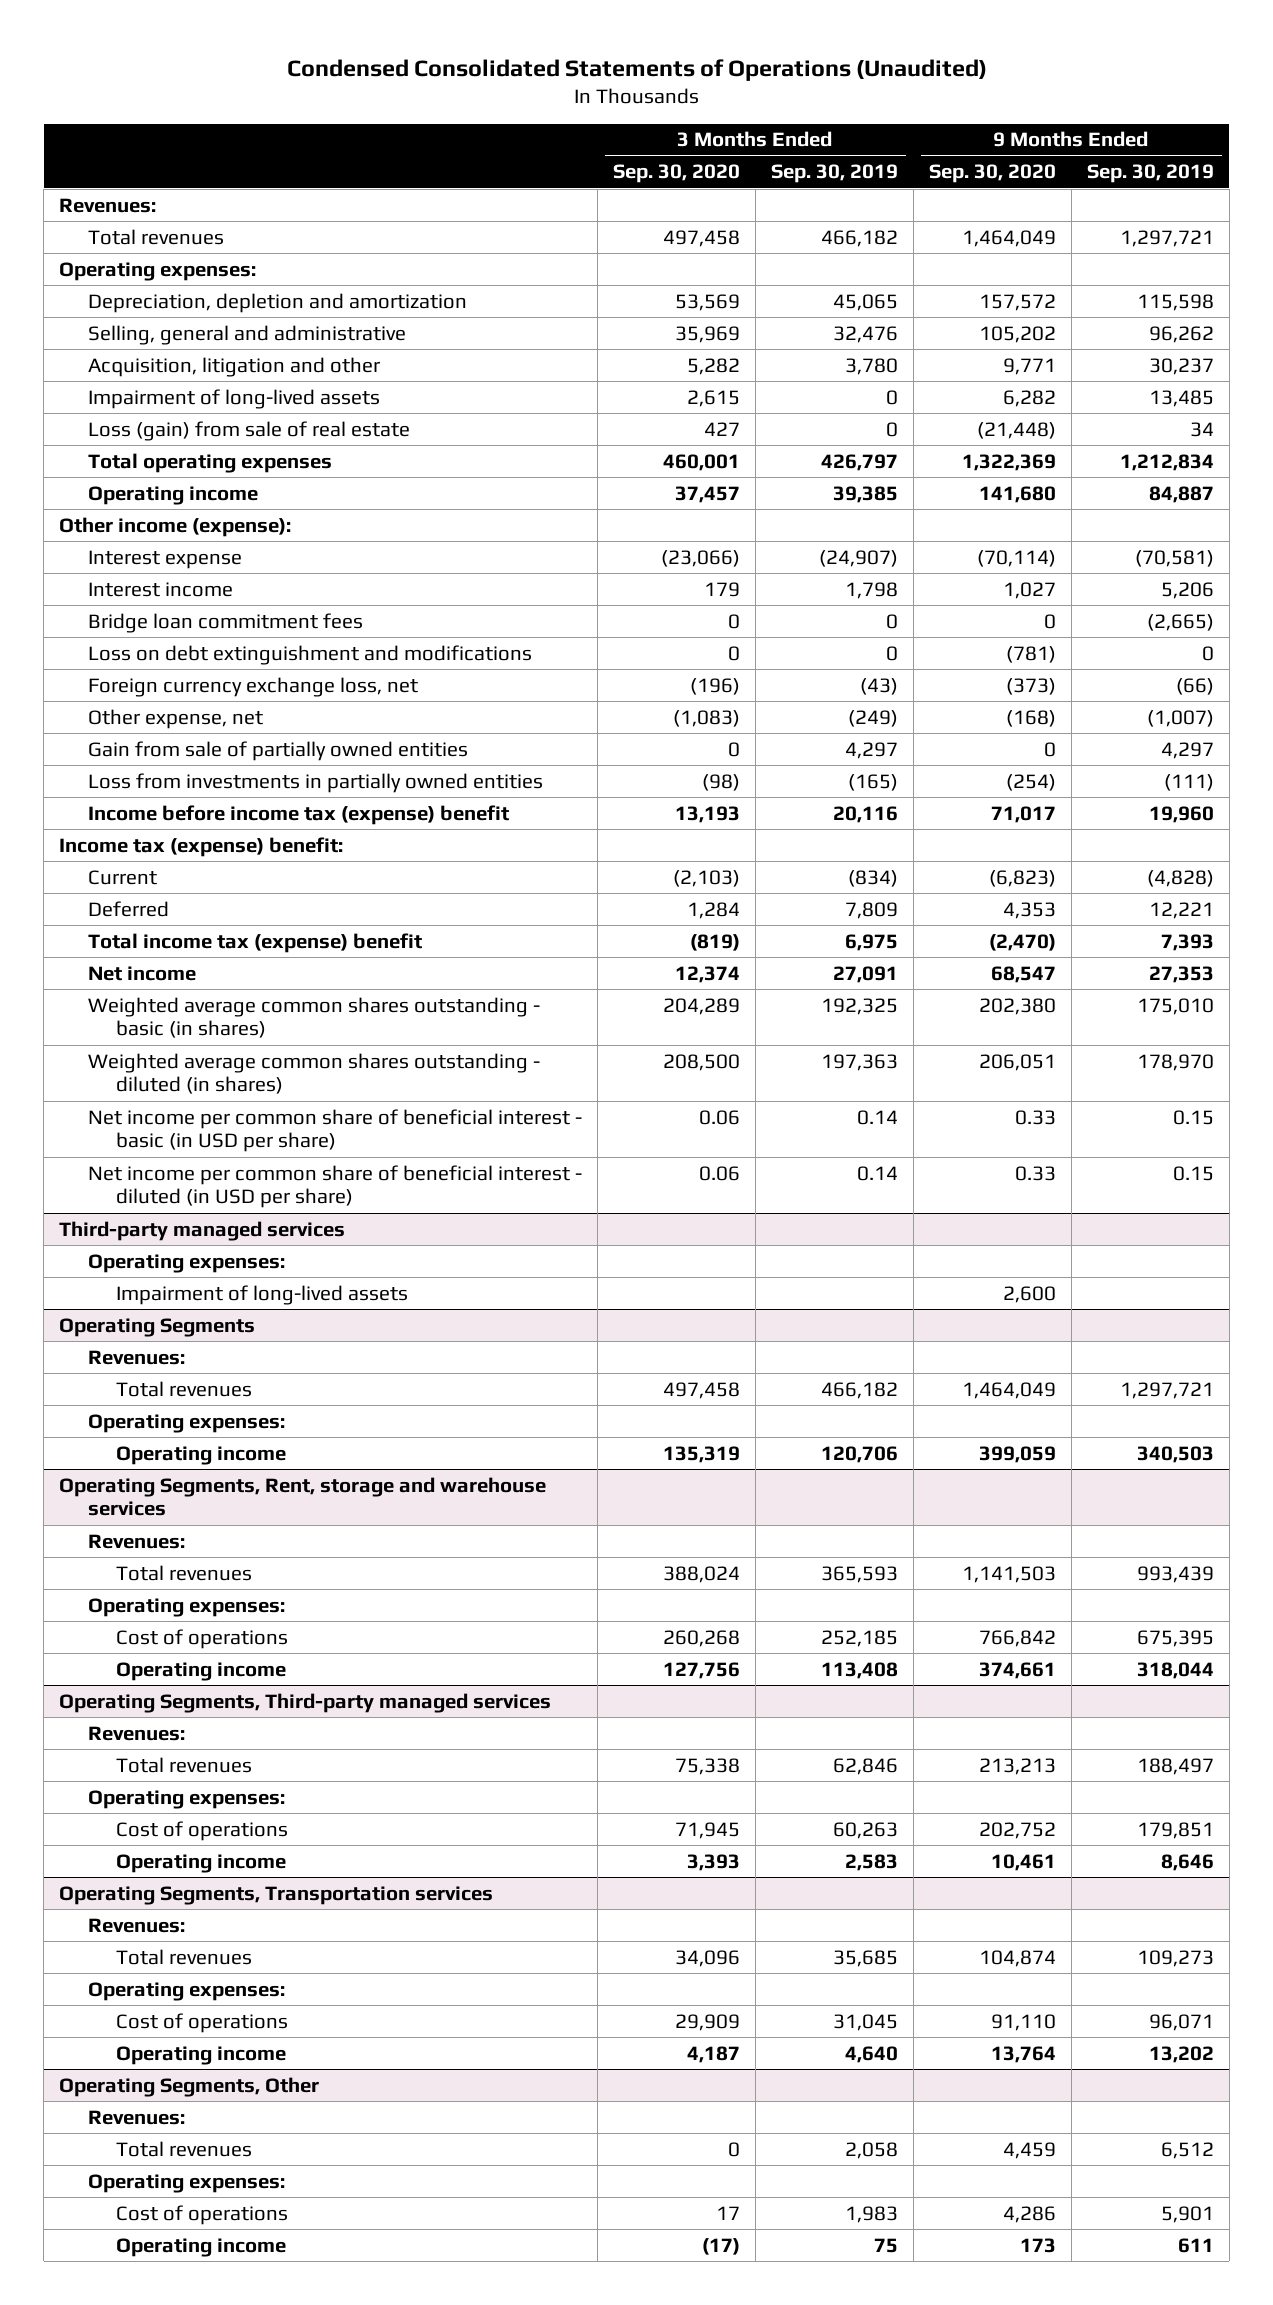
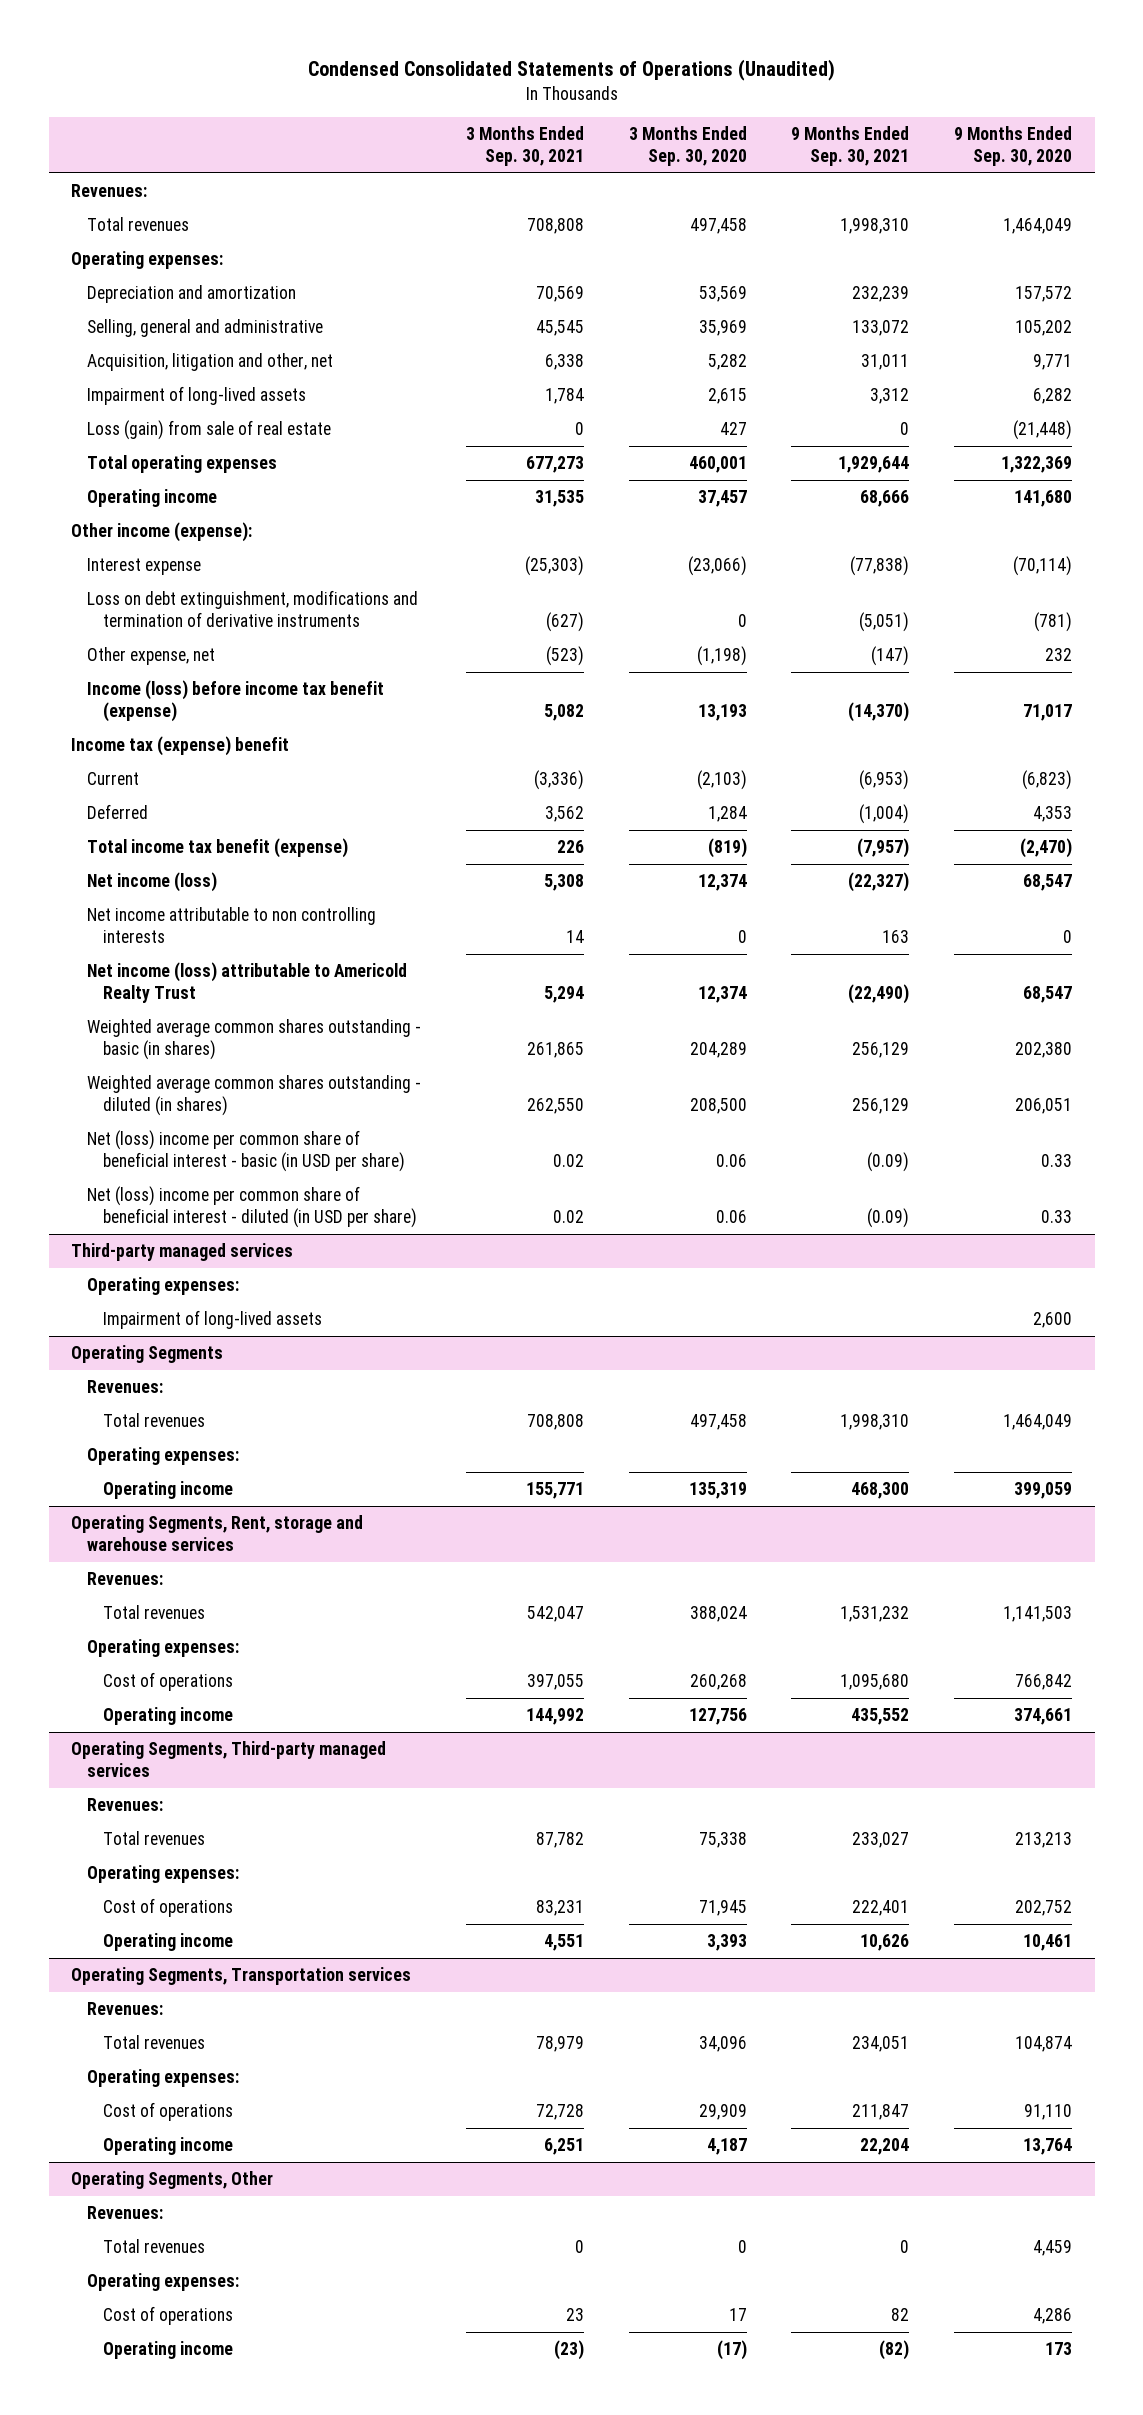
- | 3 Months Ended Sep. 30, 2020 | 3 Months Ended Sep. 30, 2019 | 9 Months Ended Sep. 30, 2020 | 9 Months Ended Sep. 30, 2019
+ | 3 Months Ended Sep. 30, 2021 | 3 Months Ended Sep. 30, 2020 | 9 Months Ended Sep. 30, 2021 | 9 Months Ended Sep. 30, 2020
- Depreciation, depletion and amortization | 53,569 | 45,065 | 157,572 | 115,598
+ Depreciation and amortization | 70,569 | 53,569 | 232,239 | 157,572
- Acquisition, litigation and other | 5,282 | 3,780 | 9,771 | 30,237
+ Acquisition, litigation and other, net | 6,338 | 5,282 | 31,011 | 9,771
- Interest income | 179 | 1,798 | 1,027 | 5,206
- Bridge loan commitment fees | 0 | 0 | 0 | (2,665)
- Loss on debt extinguishment and modifications | 0 | 0 | (781) | 0
- Foreign currency exchange loss, net | (196) | (43) | (373) | (66)
- Other expense, net | (1,083) | (249) | (168) | (1,007)
- Gain from sale of partially owned entities | 0 | 4,297 | 0 | 4,297
- Loss from investments in partially owned entities | (98) | (165) | (254) | (111)
- Income before income tax (expense) benefit | 13,193 | 20,116 | 71,017 | 19,960
- Income tax (expense) benefit:
+ Loss on debt extinguishment, modifications and termination of derivative instruments | (627) | 0 | (5,051) | (781)
+ Other expense, net | (523) | (1,198) | (147) | 232
+ Income (loss) before income tax benefit (expense) | 5,082 | 13,193 | (14,370) | 71,017
+ Income tax (expense) benefit
- Total income tax (expense) benefit | (819) | 6,975 | (2,470) | 7,393
- Net income | 12,374 | 27,091 | 68,547 | 27,353
+ Total income tax benefit (expense) | 226 | (819) | (7,957) | (2,470)
+ Net income (loss) | 5,308 | 12,374 | (22,327) | 68,547
+ Net income attributable to non controlling interests | 14 | 0 | 163 | 0
+ Net income (loss) attributable to Americold Realty Trust | 5,294 | 12,374 | (22,490) | 68,547
- Net income per common share of beneficial interest - basic (in USD per share) | 0.06 | 0.14 | 0.33 | 0.15
- Net income per common share of beneficial interest - diluted (in USD per share) | 0.06 | 0.14 | 0.33 | 0.15
+ Net (loss) income per common share of beneficial interest - basic (in USD per share) | 0.02 | 0.06 | (0.09) | 0.33
+ Net (loss) income per common share of beneficial interest - diluted (in USD per share) | 0.02 | 0.06 | (0.09) | 0.33

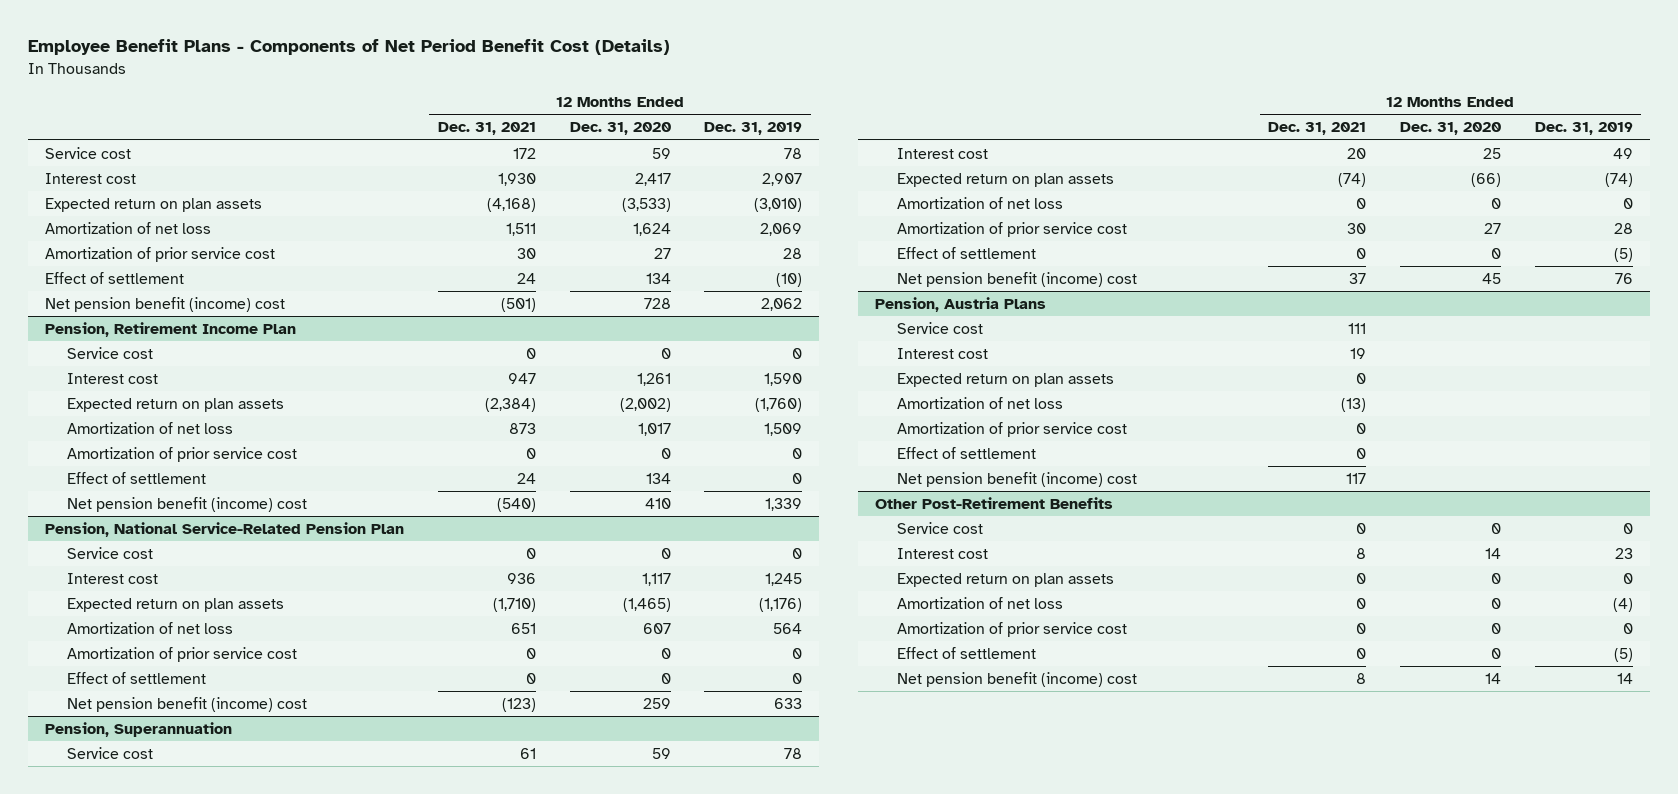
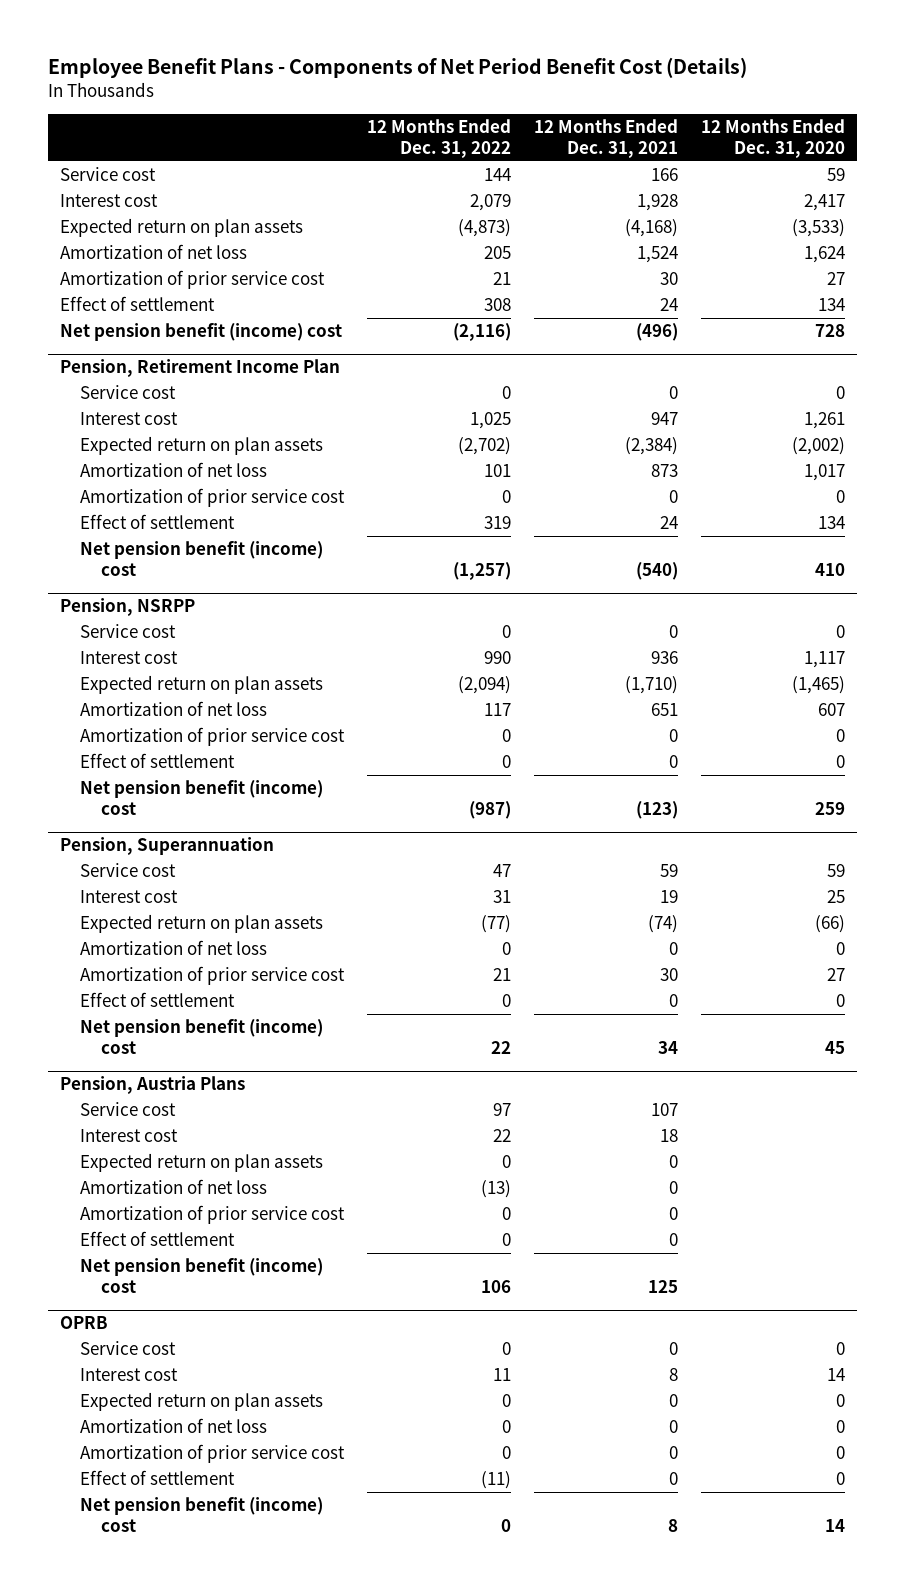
- | 12 Months Ended Dec. 31, 2021 | 12 Months Ended Dec. 31, 2020 | 12 Months Ended Dec. 31, 2019
+ | 12 Months Ended Dec. 31, 2022 | 12 Months Ended Dec. 31, 2021 | 12 Months Ended Dec. 31, 2020
- Service cost | 172 | 59 | 78
- Interest cost | 1,930 | 2,417 | 2,907
+ Service cost | 144 | 166 | 59
+ Interest cost | 2,079 | 1,928 | 2,417
- Amortization of net loss | 1,511 | 1,624 | 2,069
+ Amortization of net loss | 205 | 1,524 | 1,624
- Net pension benefit (income) cost | (501) | 728 | 2,062
+ Net pension benefit (income) cost | (2,116) | (496) | 728
- Pension, National Service-Related Pension Plan
+ Pension, NSRPP
@ Pension, Superannuation
- Service cost | 61 | 59 | 78
- Interest cost | 20 | 25 | 49
+ Service cost | 47 | 59 | 59
+ Interest cost | 31 | 19 | 25
- Net pension benefit (income) cost | 37 | 45 | 76
+ Net pension benefit (income) cost | 22 | 34 | 45
@ Pension, Austria Plans
- Service cost | 111 | |
- Interest cost | 19 | |
+ Service cost | 97 | 107 |
+ Interest cost | 22 | 18 |
- Amortization of net loss | (13) | |
+ Amortization of net loss | (13) | 0 |
- Net pension benefit (income) cost | 117 | |
- Other Post-Retirement Benefits
@ Pension, Austria Plans
+ Net pension benefit (income) cost | 106 | 125 |
+ OPRB

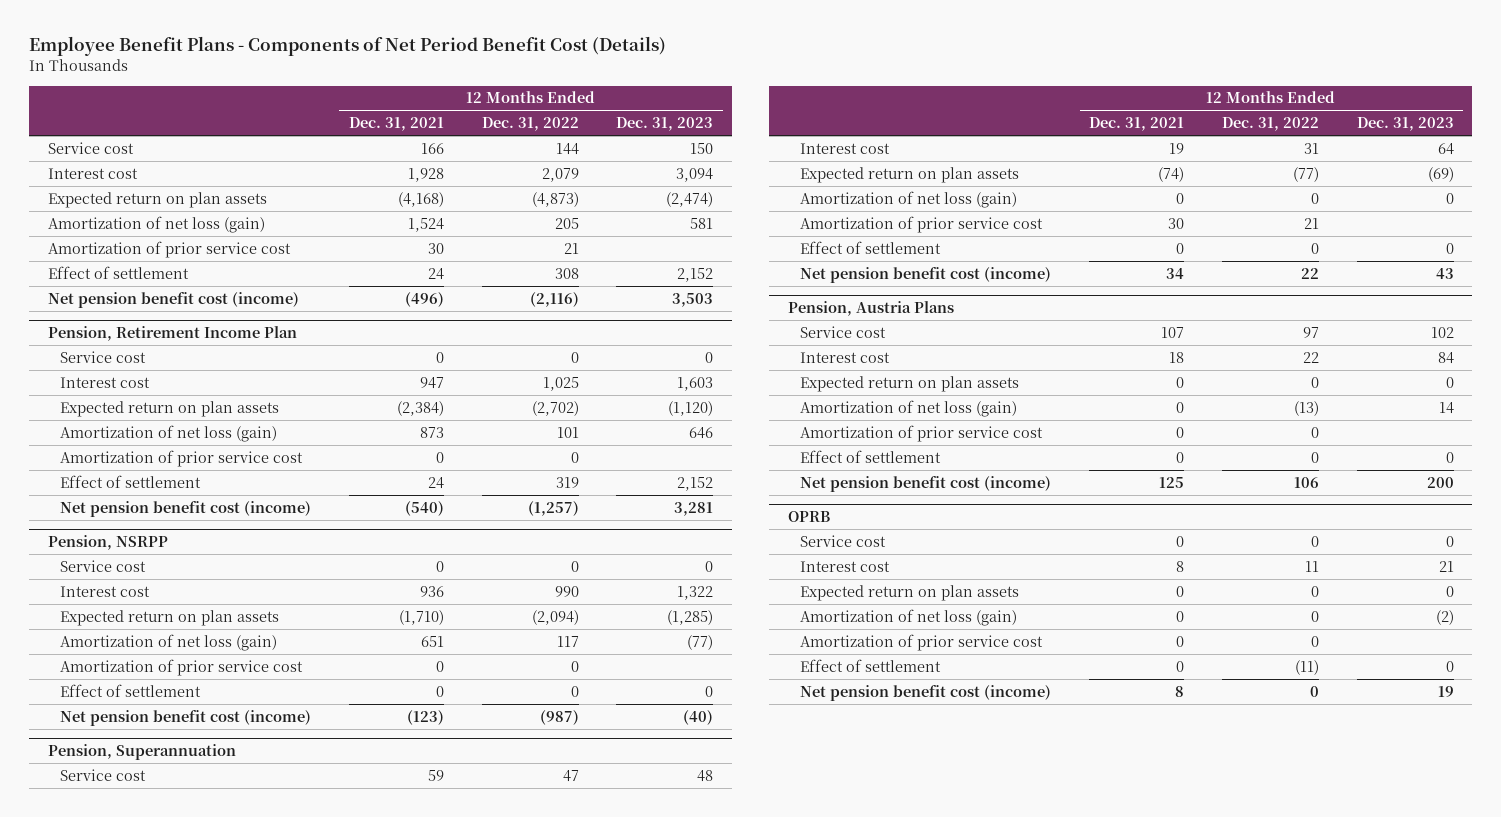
- | 12 Months Ended Dec. 31, 2022 | 12 Months Ended Dec. 31, 2021 | 12 Months Ended Dec. 31, 2020
+ | 12 Months Ended Dec. 31, 2021 | 12 Months Ended Dec. 31, 2022 | 12 Months Ended Dec. 31, 2023
- Amortization of net loss | 205 | 1,524 | 1,624
+ Amortization of net loss (gain) | 1,524 | 205 | 581
- Net pension benefit (income) cost | (2,116) | (496) | 728
+ Net pension benefit cost (income) | (496) | (2,116) | 3,503
@ Pension, Retirement Income Plan
- Amortization of net loss | 101 | 873 | 1,017
+ Amortization of net loss (gain) | 873 | 101 | 646
- Net pension benefit (income) cost | (1,257) | (540) | 410
+ Net pension benefit cost (income) | (540) | (1,257) | 3,281
@ Pension, NSRPP
- Amortization of net loss | 117 | 651 | 607
+ Amortization of net loss (gain) | 651 | 117 | (77)
- Net pension benefit (income) cost | (987) | (123) | 259
+ Net pension benefit cost (income) | (123) | (987) | (40)
@ Pension, Superannuation
- Amortization of net loss | 0 | 0 | 0
+ Amortization of net loss (gain) | 0 | 0 | 0
- Net pension benefit (income) cost | 22 | 34 | 45
+ Net pension benefit cost (income) | 34 | 22 | 43
@ Pension, Austria Plans
- Amortization of net loss | (13) | 0 |
+ Amortization of net loss (gain) | 0 | (13) | 14
- Net pension benefit (income) cost | 106 | 125 |
+ Net pension benefit cost (income) | 125 | 106 | 200
@ OPRB
- Amortization of net loss | 0 | 0 | 0
+ Amortization of net loss (gain) | 0 | 0 | (2)
- Net pension benefit (income) cost | 0 | 8 | 14
+ Net pension benefit cost (income) | 8 | 0 | 19

